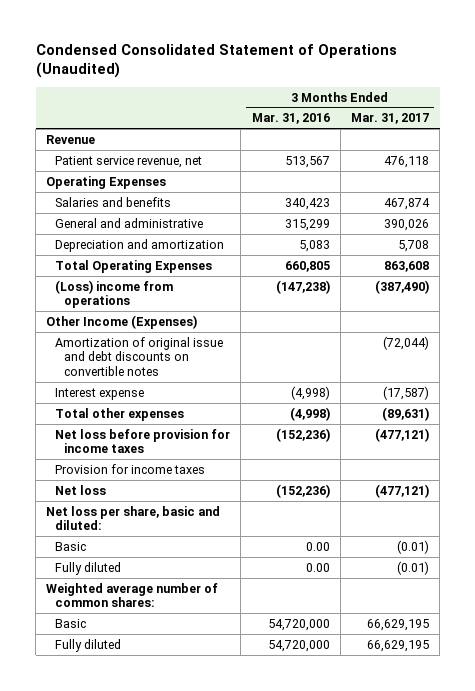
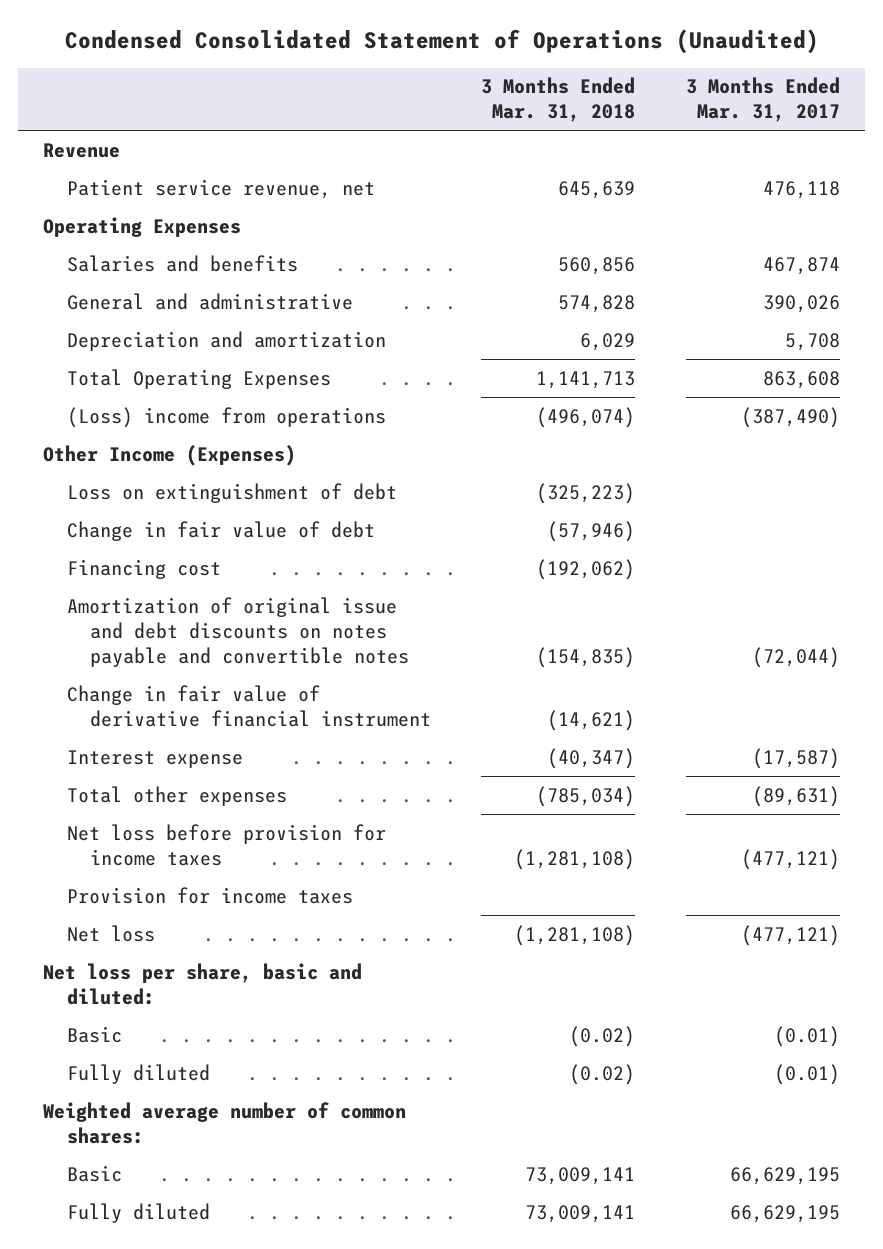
- | 3 Months Ended Mar. 31, 2016 | 3 Months Ended Mar. 31, 2017
+ | 3 Months Ended Mar. 31, 2018 | 3 Months Ended Mar. 31, 2017
- Amortization of original issue and debt discounts on convertible notes | | (72,044)
+ Loss on extinguishment of debt | (325,223) |
+ Change in fair value of debt | (57,946) |
+ Financing cost | (192,062) |
+ Amortization of original issue and debt discounts on notes payable and convertible notes | (154,835) | (72,044)
+ Change in fair value of derivative financial instrument | (14,621) |

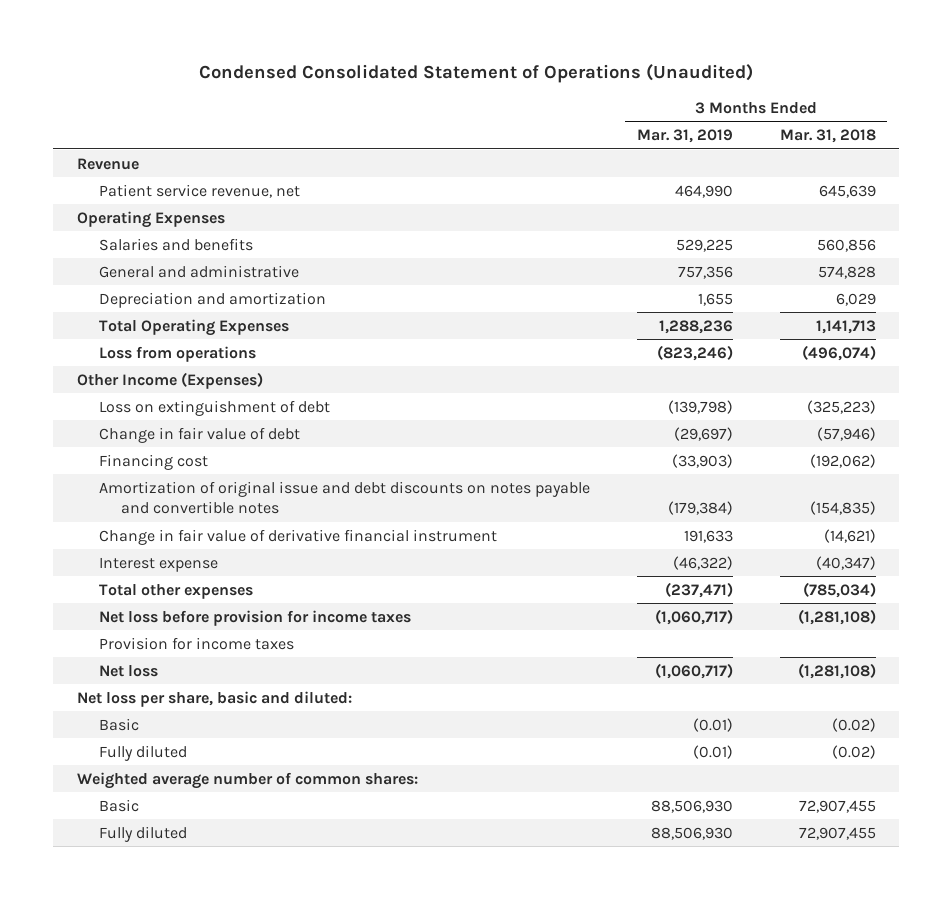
- | 3 Months Ended Mar. 31, 2018 | 3 Months Ended Mar. 31, 2017
+ | 3 Months Ended Mar. 31, 2019 | 3 Months Ended Mar. 31, 2018
- (Loss) income from operations | (496,074) | (387,490)
+ Loss from operations | (823,246) | (496,074)
- Basic | 73,009,141 | 66,629,195
- Fully diluted | 73,009,141 | 66,629,195
+ Basic | 88,506,930 | 72,907,455
+ Fully diluted | 88,506,930 | 72,907,455

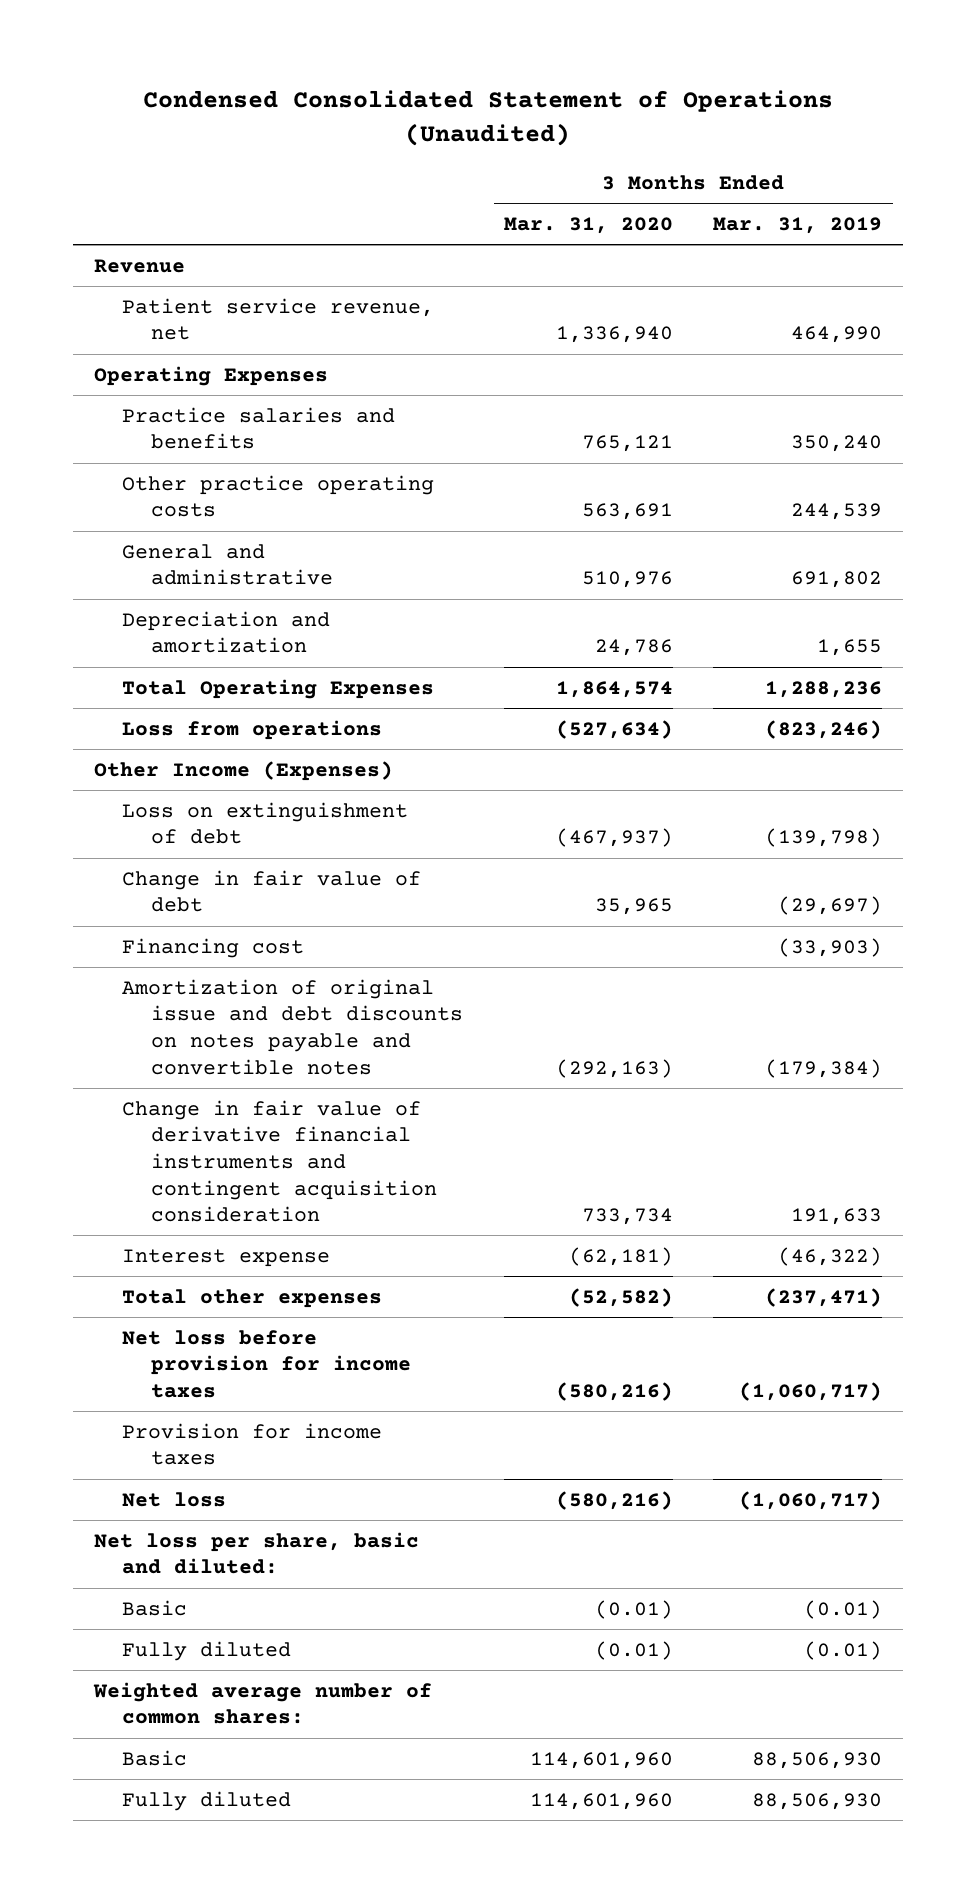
- | 3 Months Ended Mar. 31, 2019 | 3 Months Ended Mar. 31, 2018
+ | 3 Months Ended Mar. 31, 2020 | 3 Months Ended Mar. 31, 2019
- Salaries and benefits | 529,225 | 560,856
- General and administrative | 757,356 | 574,828
+ Practice salaries and benefits | 765,121 | 350,240
+ Other practice operating costs | 563,691 | 244,539
+ General and administrative | 510,976 | 691,802
- Change in fair value of derivative financial instrument | 191,633 | (14,621)
+ Change in fair value of derivative financial instruments and contingent acquisition consideration | 733,734 | 191,633

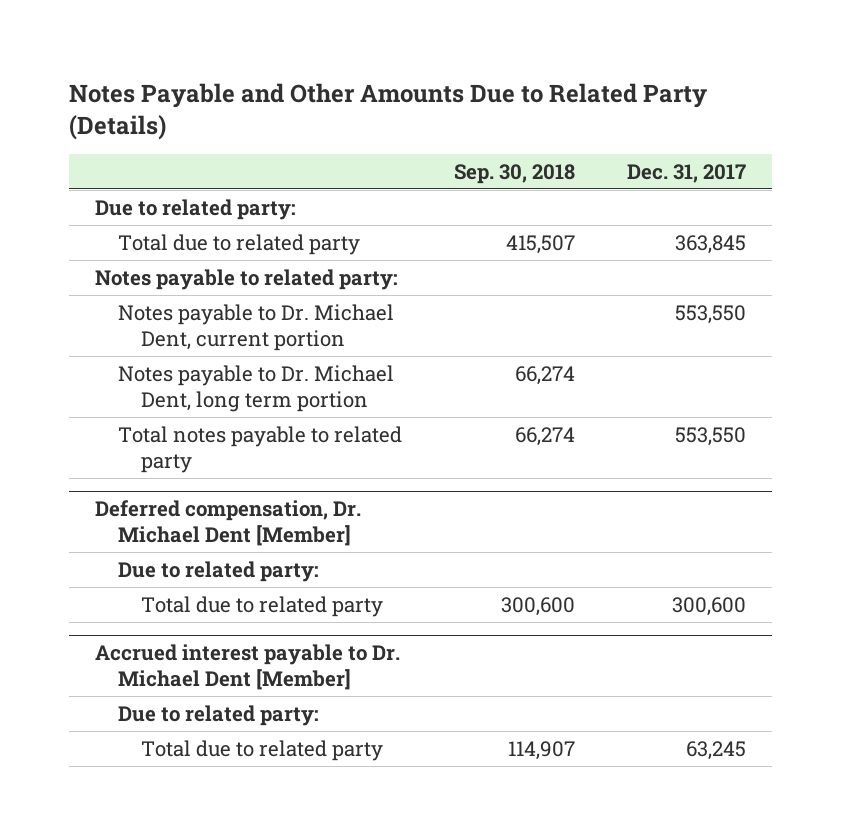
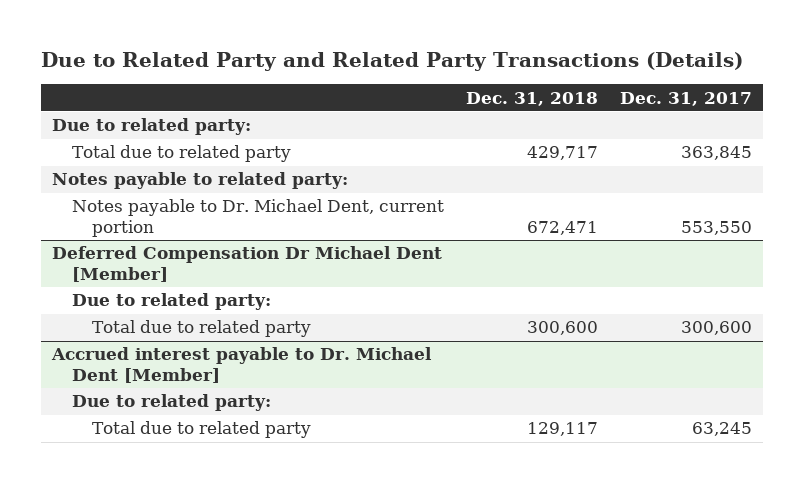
- Notes Payable and Other Amounts Due to Related Party (Details)
+ Due to Related Party and Related Party Transactions (Details)
- | Sep. 30, 2018 | Dec. 31, 2017
+ | Dec. 31, 2018 | Dec. 31, 2017
- Notes payable to Dr. Michael Dent, long term portion | 66,274 |
- Total notes payable to related party | 66,274 | 553,550
- Deferred compensation, Dr. Michael Dent [Member]
+ Deferred Compensation Dr Michael Dent [Member]

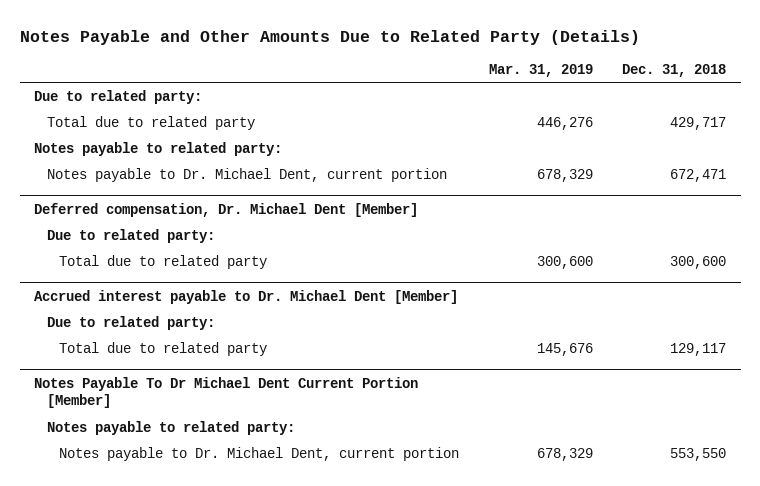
- Due to Related Party and Related Party Transactions (Details)
+ Notes Payable and Other Amounts Due to Related Party (Details)
- | Dec. 31, 2018 | Dec. 31, 2017
+ | Mar. 31, 2019 | Dec. 31, 2018
- Deferred Compensation Dr Michael Dent [Member]
+ Deferred compensation, Dr. Michael Dent [Member]
+ Notes Payable To Dr Michael Dent Current Portion [Member]
+ Notes payable to related party:
+ Notes payable to Dr. Michael Dent, current portion | 678,329 | 553,550

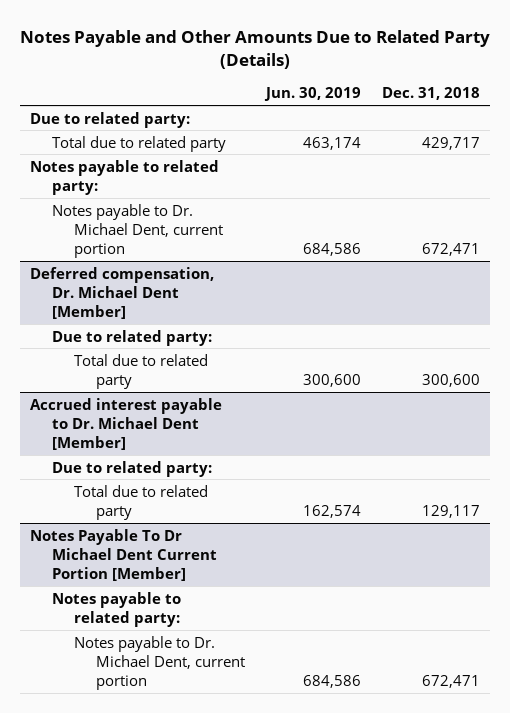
- | Mar. 31, 2019 | Dec. 31, 2018
+ | Jun. 30, 2019 | Dec. 31, 2018
@ Notes Payable To Dr Michael Dent Current Portion [Member]
- Notes payable to Dr. Michael Dent, current portion | 678,329 | 553,550
+ Notes payable to Dr. Michael Dent, current portion | 684,586 | 672,471

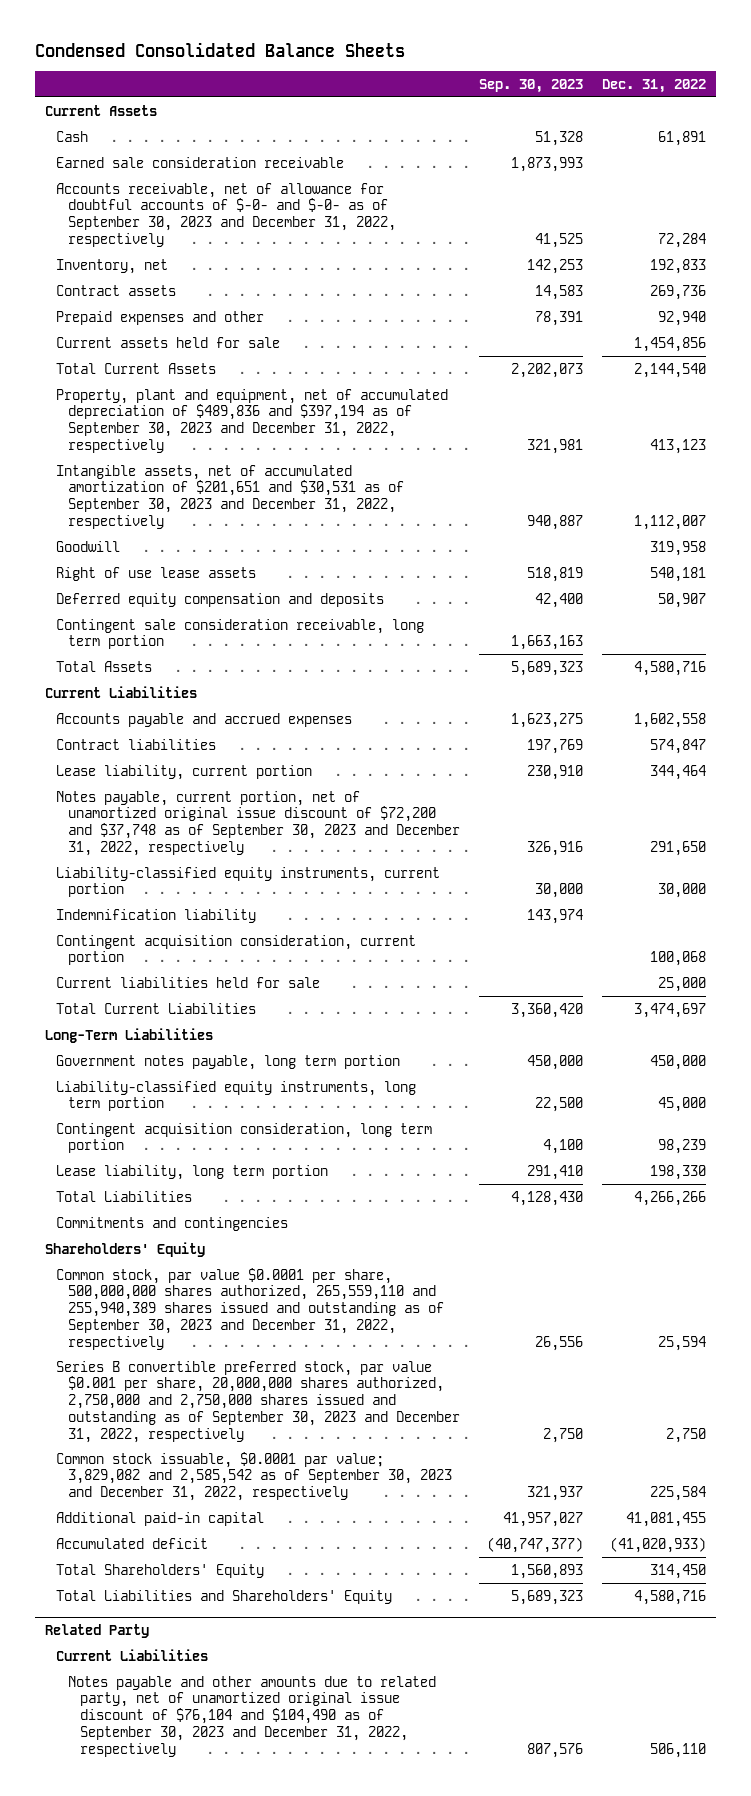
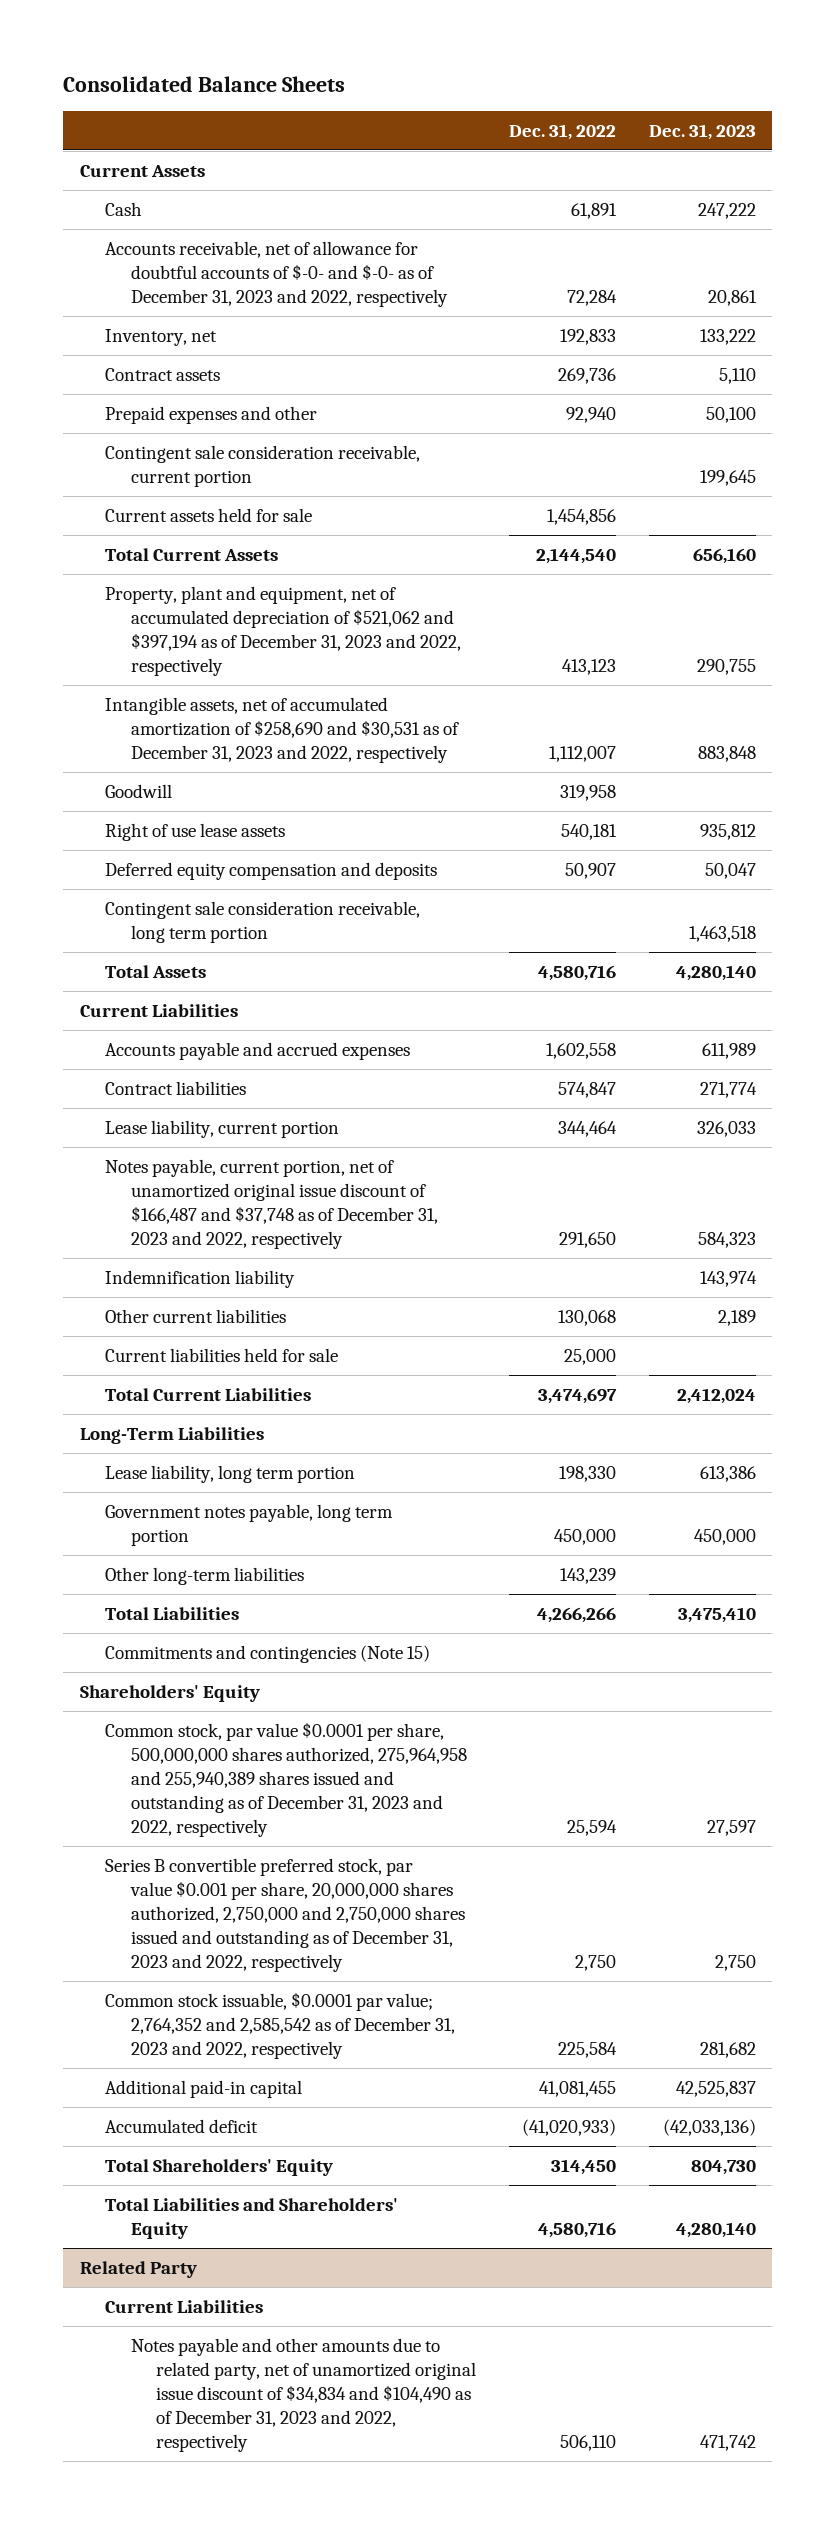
- Condensed Consolidated Balance Sheets
+ Consolidated Balance Sheets
- | Sep. 30, 2023 | Dec. 31, 2022
+ | Dec. 31, 2022 | Dec. 31, 2023
- Earned sale consideration receivable | 1,873,993 |
- Accounts receivable, net of allowance for doubtful accounts of $-0- and $-0- as of September 30, 2023 and December 31, 2022, respectively | 41,525 | 72,284
+ Accounts receivable, net of allowance for doubtful accounts of $-0- and $-0- as of December 31, 2023 and 2022, respectively | 72,284 | 20,861
+ Contingent sale consideration receivable, current portion | | 199,645
- Property, plant and equipment, net of accumulated depreciation of $489,836 and $397,194 as of September 30, 2023 and December 31, 2022, respectively | 321,981 | 413,123
- Intangible assets, net of accumulated amortization of $201,651 and $30,531 as of September 30, 2023 and December 31, 2022, respectively | 940,887 | 1,112,007
+ Property, plant and equipment, net of accumulated depreciation of $521,062 and $397,194 as of December 31, 2023 and 2022, respectively | 413,123 | 290,755
+ Intangible assets, net of accumulated amortization of $258,690 and $30,531 as of December 31, 2023 and 2022, respectively | 1,112,007 | 883,848
- Notes payable, current portion, net of unamortized original issue discount of $72,200 and $37,748 as of September 30, 2023 and December 31, 2022, respectively | 326,916 | 291,650
- Liability-classified equity instruments, current portion | 30,000 | 30,000
+ Notes payable, current portion, net of unamortized original issue discount of $166,487 and $37,748 as of December 31, 2023 and 2022, respectively | 291,650 | 584,323
- Contingent acquisition consideration, current portion | | 100,068
+ Other current liabilities | 130,068 | 2,189
- Liability-classified equity instruments, long term portion | 22,500 | 45,000
- Contingent acquisition consideration, long term portion | 4,100 | 98,239
moved down: Government notes payable, long term portion | 450,000 | 450,000
+ Other long-term liabilities | 143,239 |
- Commitments and contingencies
+ Commitments and contingencies (Note 15)
- Common stock, par value $0.0001 per share, 500,000,000 shares authorized, 265,559,110 and 255,940,389 shares issued and outstanding as of September 30, 2023 and December 31, 2022, respectively | 26,556 | 25,594
- Series B convertible preferred stock, par value $0.001 per share, 20,000,000 shares authorized, 2,750,000 and 2,750,000 shares issued and outstanding as of September 30, 2023 and December 31, 2022, respectively | 2,750 | 2,750
- Common stock issuable, $0.0001 par value; 3,829,082 and 2,585,542 as of September 30, 2023 and December 31, 2022, respectively | 321,937 | 225,584
+ Common stock, par value $0.0001 per share, 500,000,000 shares authorized, 275,964,958 and 255,940,389 shares issued and outstanding as of December 31, 2023 and 2022, respectively | 25,594 | 27,597
+ Series B convertible preferred stock, par value $0.001 per share, 20,000,000 shares authorized, 2,750,000 and 2,750,000 shares issued and outstanding as of December 31, 2023 and 2022, respectively | 2,750 | 2,750
+ Common stock issuable, $0.0001 par value; 2,764,352 and 2,585,542 as of December 31, 2023 and 2022, respectively | 225,584 | 281,682
@ Related Party
- Notes payable and other amounts due to related party, net of unamortized original issue discount of $76,104 and $104,490 as of September 30, 2023 and December 31, 2022, respectively | 807,576 | 506,110
+ Notes payable and other amounts due to related party, net of unamortized original issue discount of $34,834 and $104,490 as of December 31, 2023 and 2022, respectively | 506,110 | 471,742

